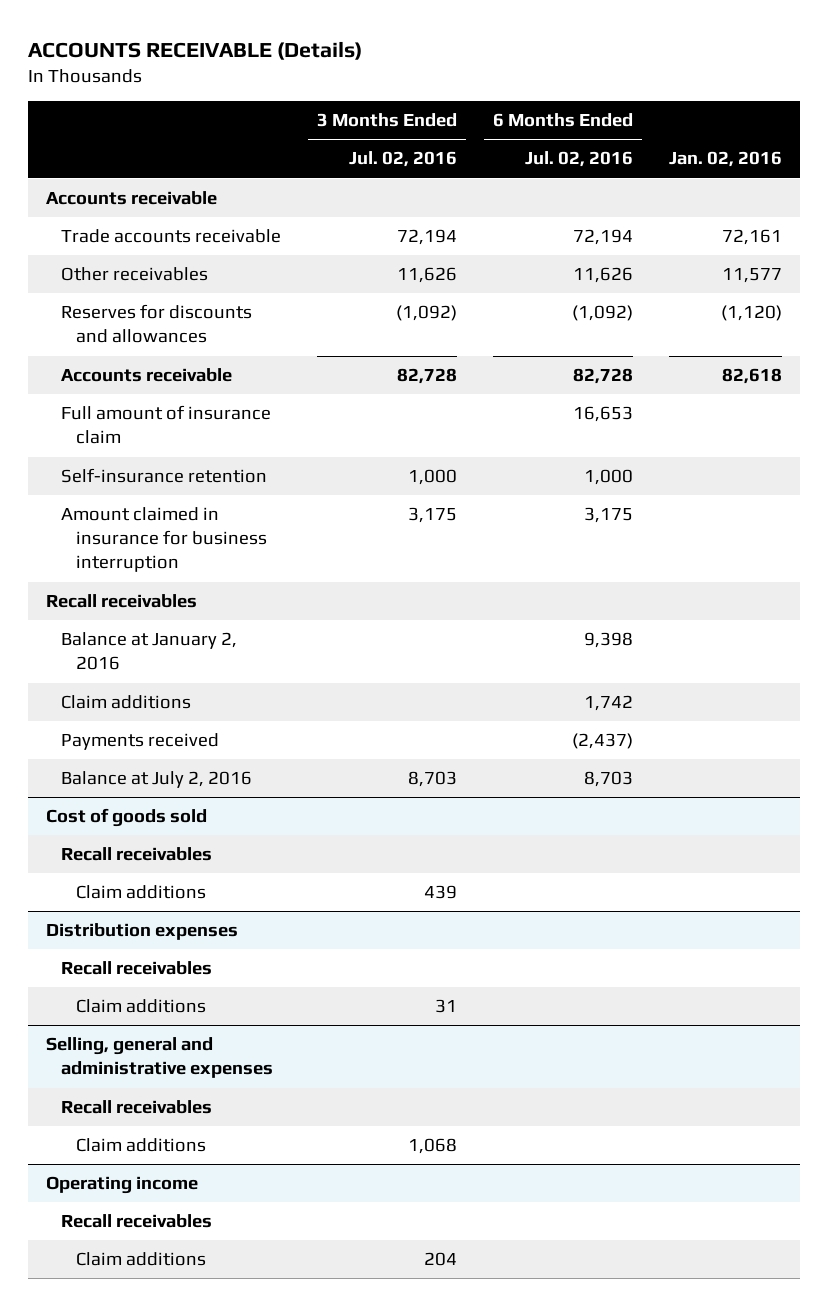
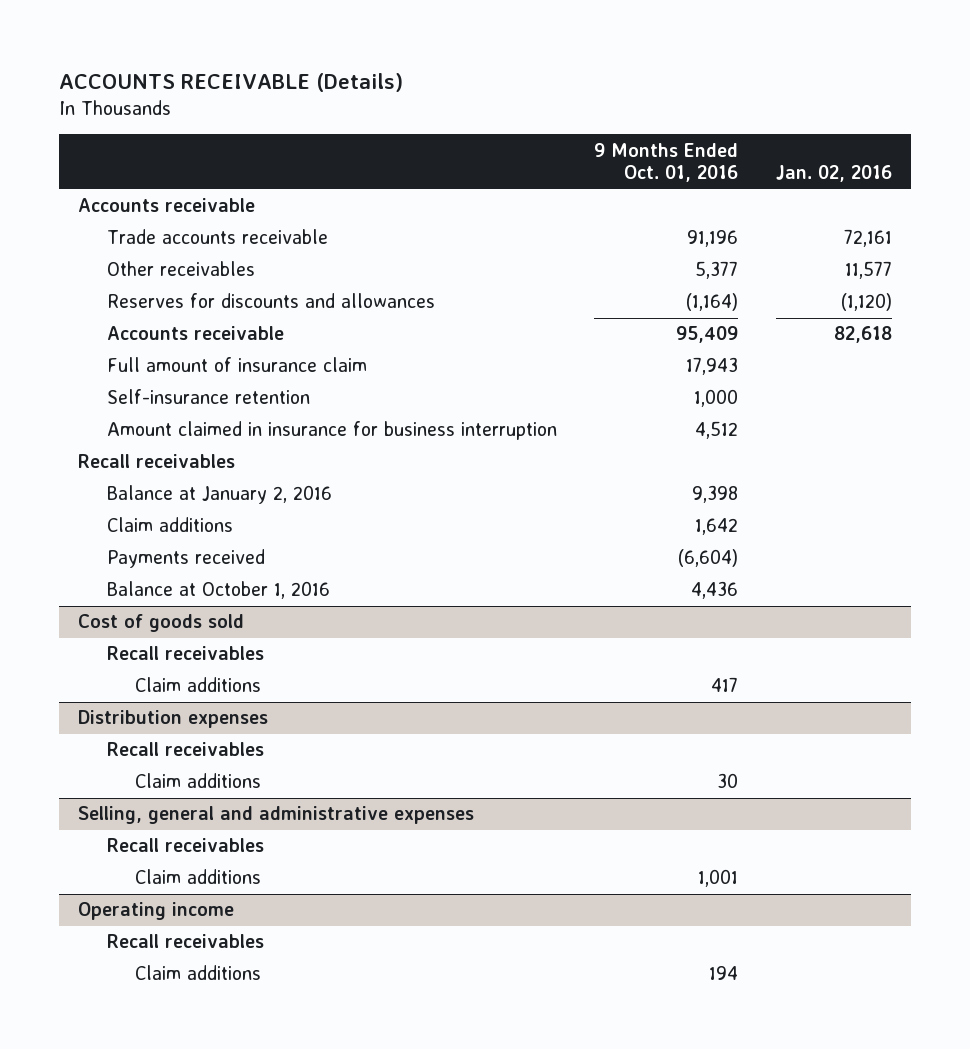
- | 3 Months Ended Jul. 02, 2016 | 6 Months Ended Jul. 02, 2016 | Jan. 02, 2016
+ | 9 Months Ended Oct. 01, 2016 | Jan. 02, 2016
- Balance at July 2, 2016 | 8,703 | 8,703 |
+ Balance at October 1, 2016 | 4,436 |

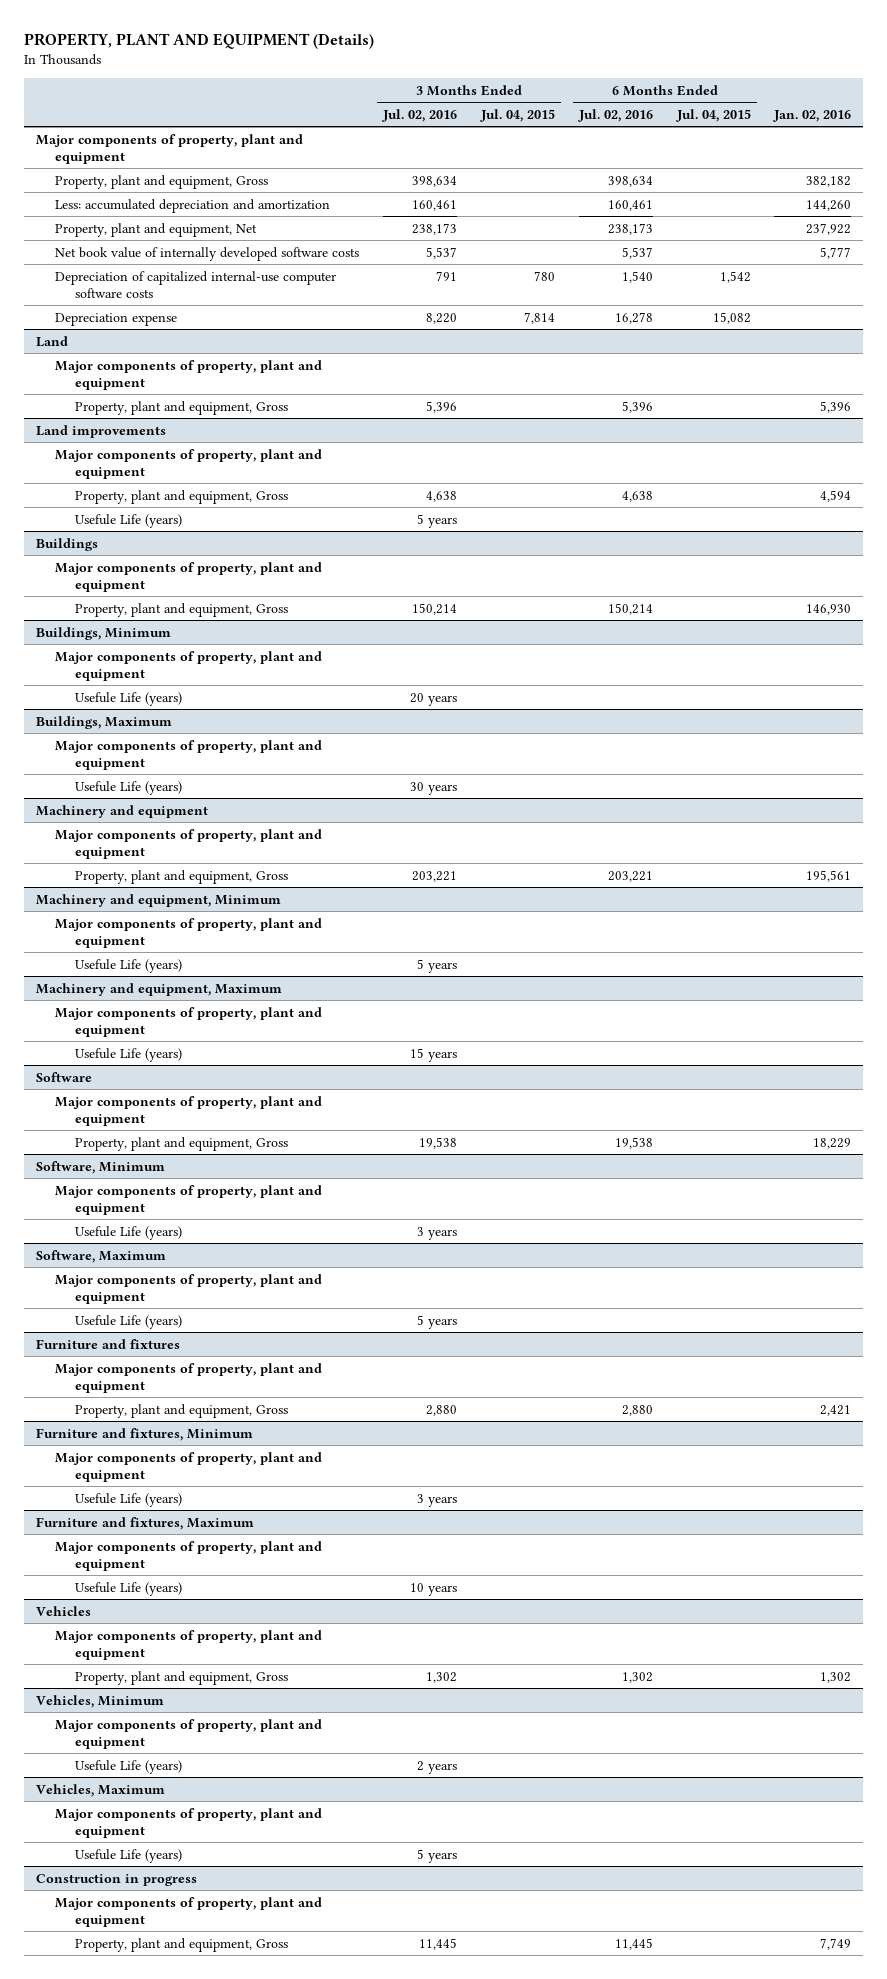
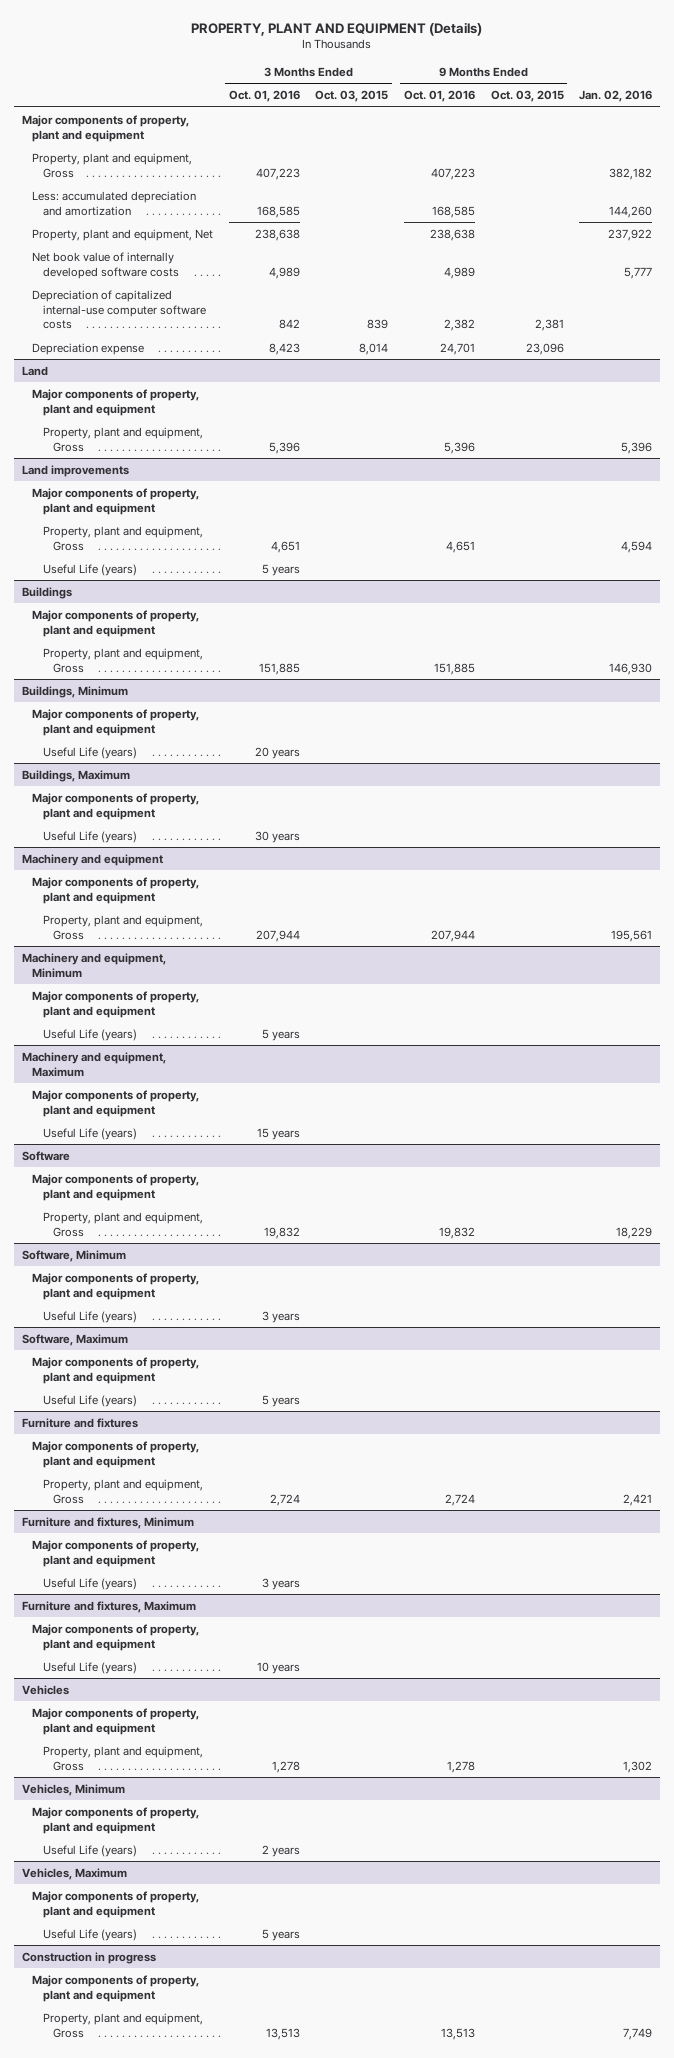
- | 3 Months Ended Jul. 02, 2016 | 3 Months Ended Jul. 04, 2015 | 6 Months Ended Jul. 02, 2016 | 6 Months Ended Jul. 04, 2015 | Jan. 02, 2016
+ | 3 Months Ended Oct. 01, 2016 | 3 Months Ended Oct. 03, 2015 | 9 Months Ended Oct. 01, 2016 | 9 Months Ended Oct. 03, 2015 | Jan. 02, 2016
@ Land improvements
- Usefule Life (years) | 5 years | | | |
+ Useful Life (years) | 5 years | | | |
@ Buildings, Minimum
- Usefule Life (years) | 20 years | | | |
+ Useful Life (years) | 20 years | | | |
@ Buildings, Maximum
- Usefule Life (years) | 30 years | | | |
+ Useful Life (years) | 30 years | | | |
@ Machinery and equipment, Minimum
- Usefule Life (years) | 5 years | | | |
+ Useful Life (years) | 5 years | | | |
@ Machinery and equipment, Maximum
- Usefule Life (years) | 15 years | | | |
+ Useful Life (years) | 15 years | | | |
@ Software, Minimum
- Usefule Life (years) | 3 years | | | |
+ Useful Life (years) | 3 years | | | |
@ Software, Maximum
- Usefule Life (years) | 5 years | | | |
+ Useful Life (years) | 5 years | | | |
@ Furniture and fixtures, Minimum
- Usefule Life (years) | 3 years | | | |
+ Useful Life (years) | 3 years | | | |
@ Furniture and fixtures, Maximum
- Usefule Life (years) | 10 years | | | |
+ Useful Life (years) | 10 years | | | |
@ Vehicles, Minimum
- Usefule Life (years) | 2 years | | | |
+ Useful Life (years) | 2 years | | | |
@ Vehicles, Maximum
- Usefule Life (years) | 5 years | | | |
+ Useful Life (years) | 5 years | | | |

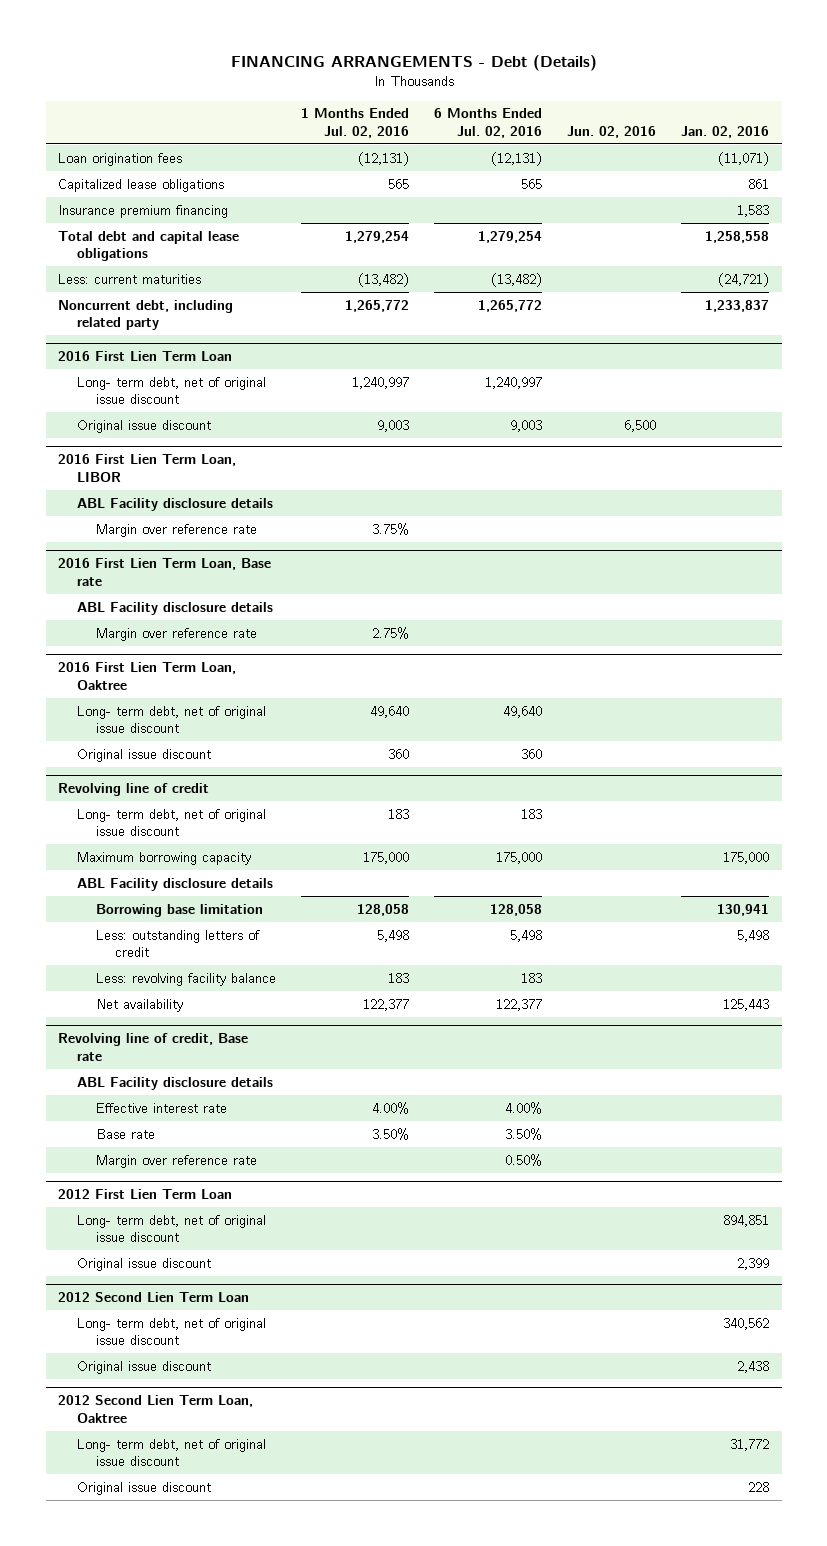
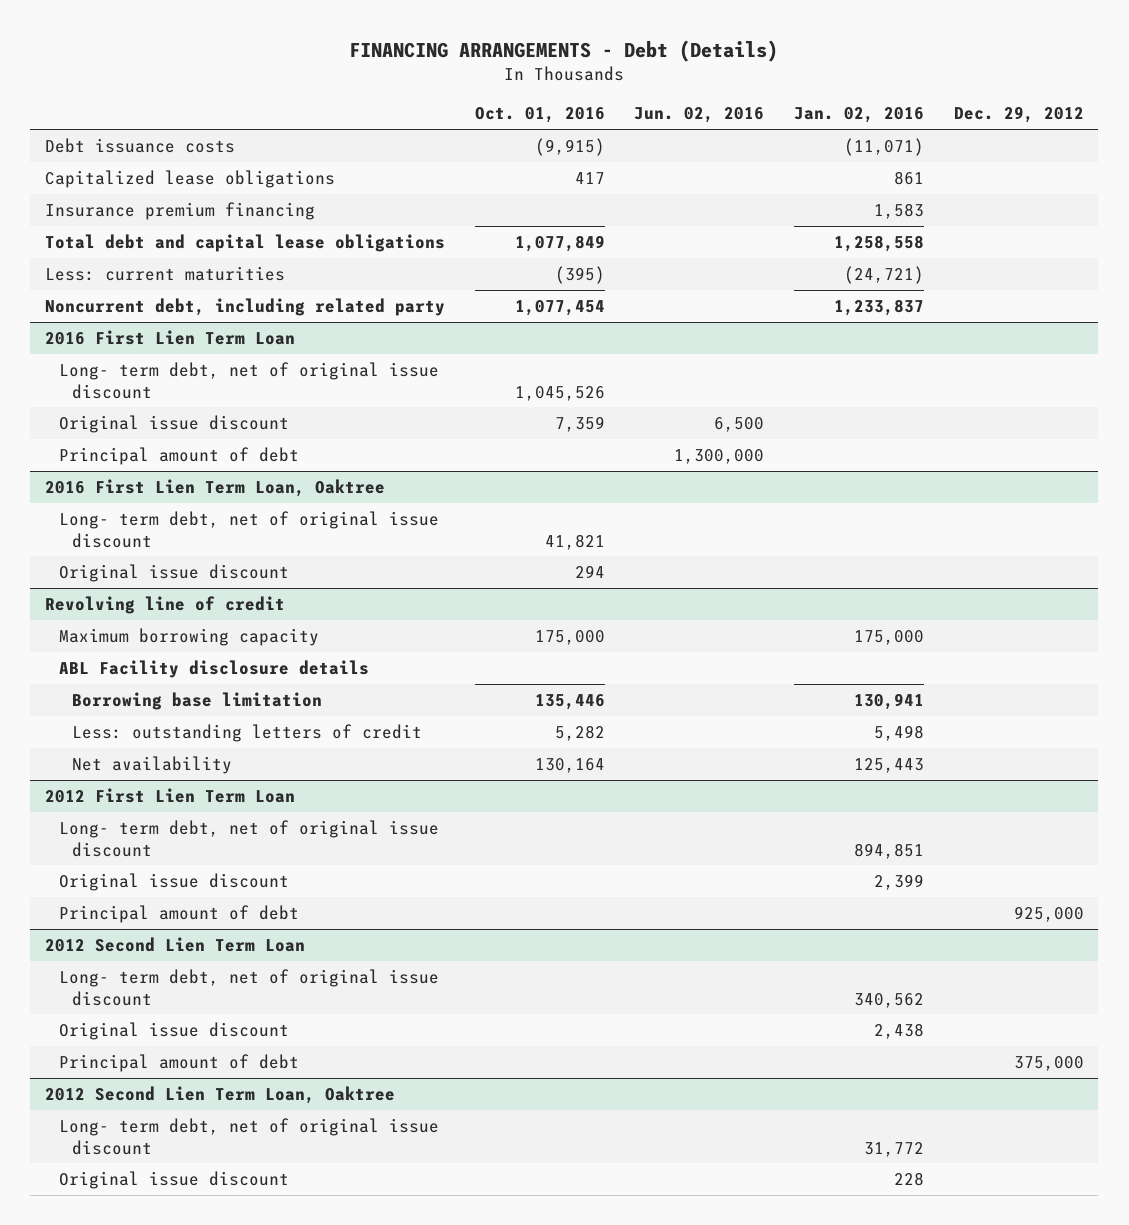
- | 1 Months Ended Jul. 02, 2016 | 6 Months Ended Jul. 02, 2016 | Jun. 02, 2016 | Jan. 02, 2016
+ | Oct. 01, 2016 | Jun. 02, 2016 | Jan. 02, 2016 | Dec. 29, 2012
- Loan origination fees | (12,131) | (12,131) | | (11,071)
+ Debt issuance costs | (9,915) | | (11,071) |
- 2016 First Lien Term Loan, LIBOR
- ABL Facility disclosure details
- Margin over reference rate | 3.75% | | |
- 2016 First Lien Term Loan, Base rate
- ABL Facility disclosure details
- Margin over reference rate | 2.75% | | |
@ 2016 First Lien Term Loan
+ Principal amount of debt | | 1,300,000 | |
@ Revolving line of credit
- Long- term debt, net of original issue discount | 183 | 183 | |
- Less: revolving facility balance | 183 | 183 | |
- Revolving line of credit, Base rate
- ABL Facility disclosure details
- Effective interest rate | 4.00% | 4.00% | |
- Base rate | 3.50% | 3.50% | |
- Margin over reference rate | | 0.50% | |
@ 2012 First Lien Term Loan
+ Principal amount of debt | | | | 925,000
@ 2012 Second Lien Term Loan
+ Principal amount of debt | | | | 375,000

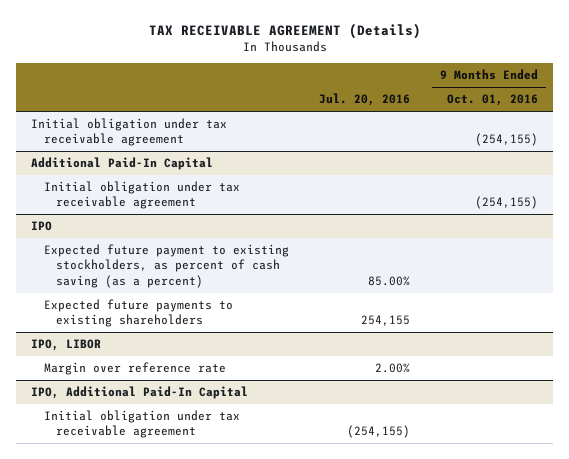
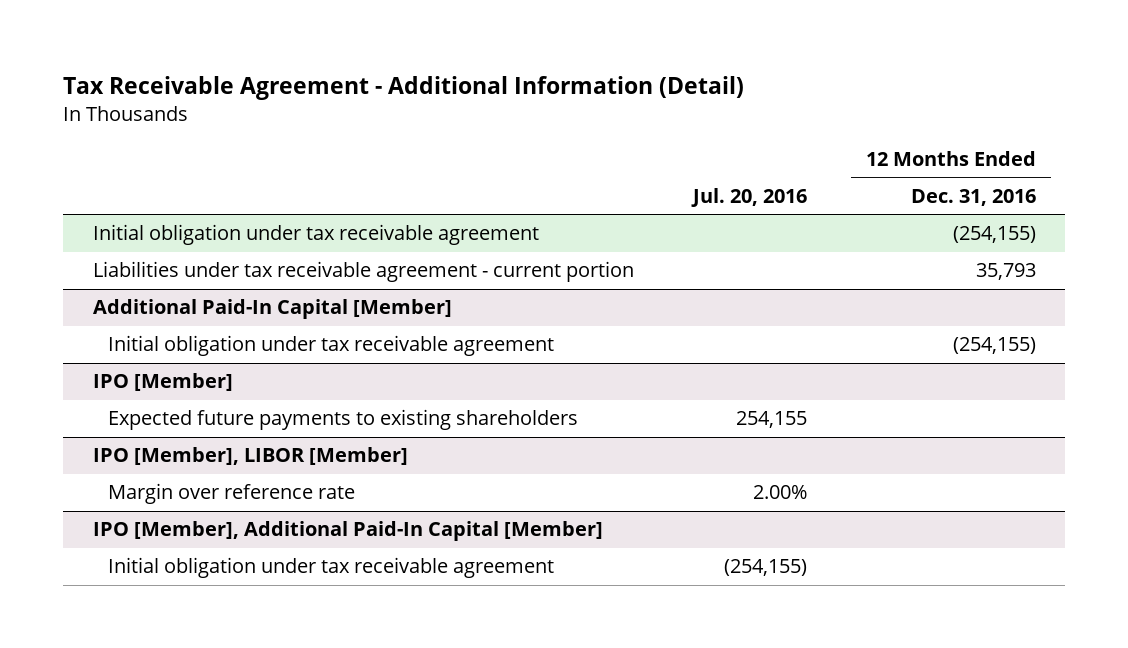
- TAX RECEIVABLE AGREEMENT (Details)
+ Tax Receivable Agreement - Additional Information (Detail)
- | Jul. 20, 2016 | 9 Months Ended Oct. 01, 2016
+ | Jul. 20, 2016 | 12 Months Ended Dec. 31, 2016
- Additional Paid-In Capital
+ Liabilities under tax receivable agreement - current portion | | 35,793
+ Additional Paid-In Capital [Member]
- IPO
- Expected future payment to existing stockholders, as percent of cash saving (as a percent) | 85.00% |
+ IPO [Member]
- IPO, LIBOR
+ IPO [Member], LIBOR [Member]
- IPO, Additional Paid-In Capital
+ IPO [Member], Additional Paid-In Capital [Member]

